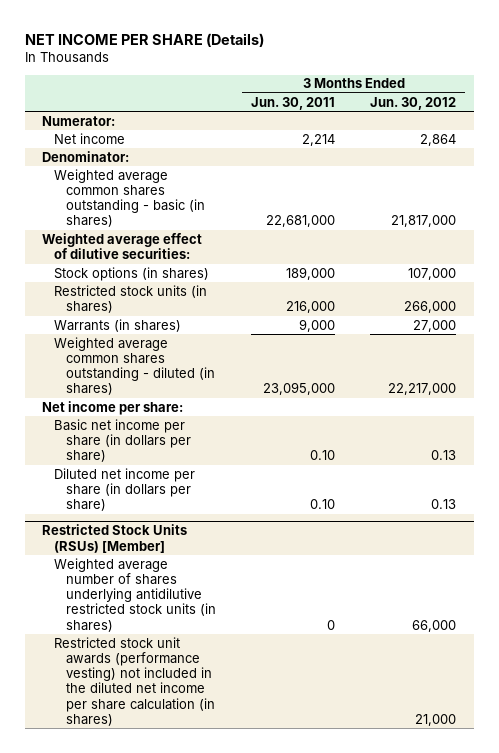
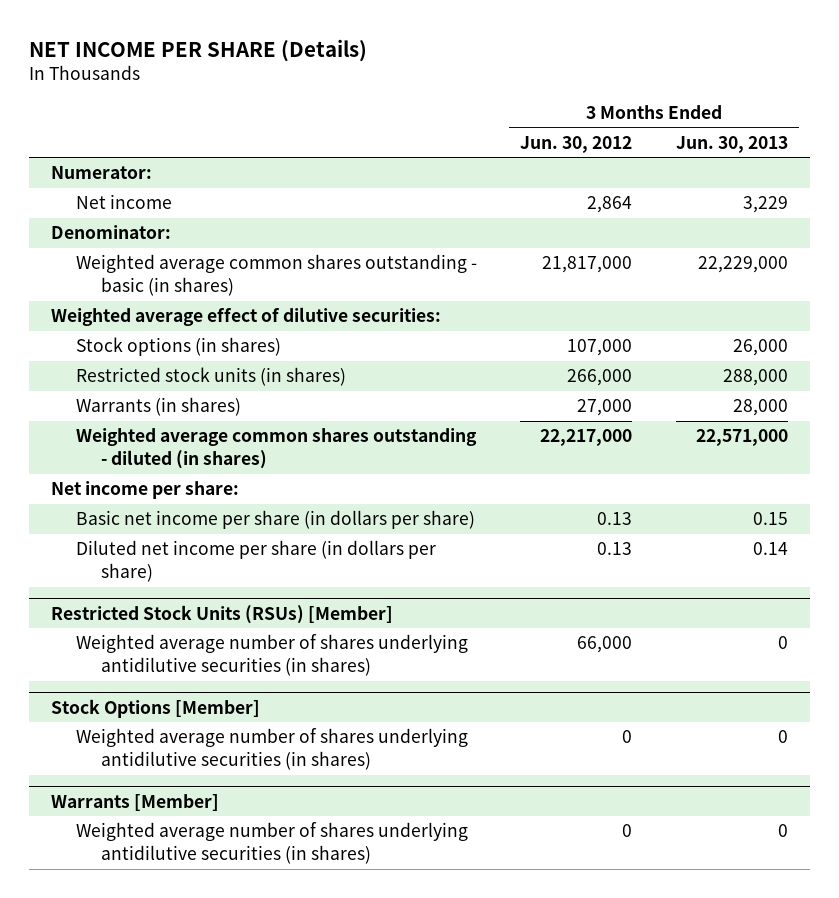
- | 3 Months Ended Jun. 30, 2011 | 3 Months Ended Jun. 30, 2012
+ | 3 Months Ended Jun. 30, 2012 | 3 Months Ended Jun. 30, 2013
@ Restricted Stock Units (RSUs) [Member]
- Weighted average number of shares underlying antidilutive restricted stock units (in shares) | 0 | 66,000
- Restricted stock unit awards (performance vesting) not included in the diluted net income per share calculation (in shares) | | 21,000
+ Weighted average number of shares underlying antidilutive securities (in shares) | 66,000 | 0
+ Stock Options [Member]
+ Weighted average number of shares underlying antidilutive securities (in shares) | 0 | 0
+ Warrants [Member]
+ Weighted average number of shares underlying antidilutive securities (in shares) | 0 | 0

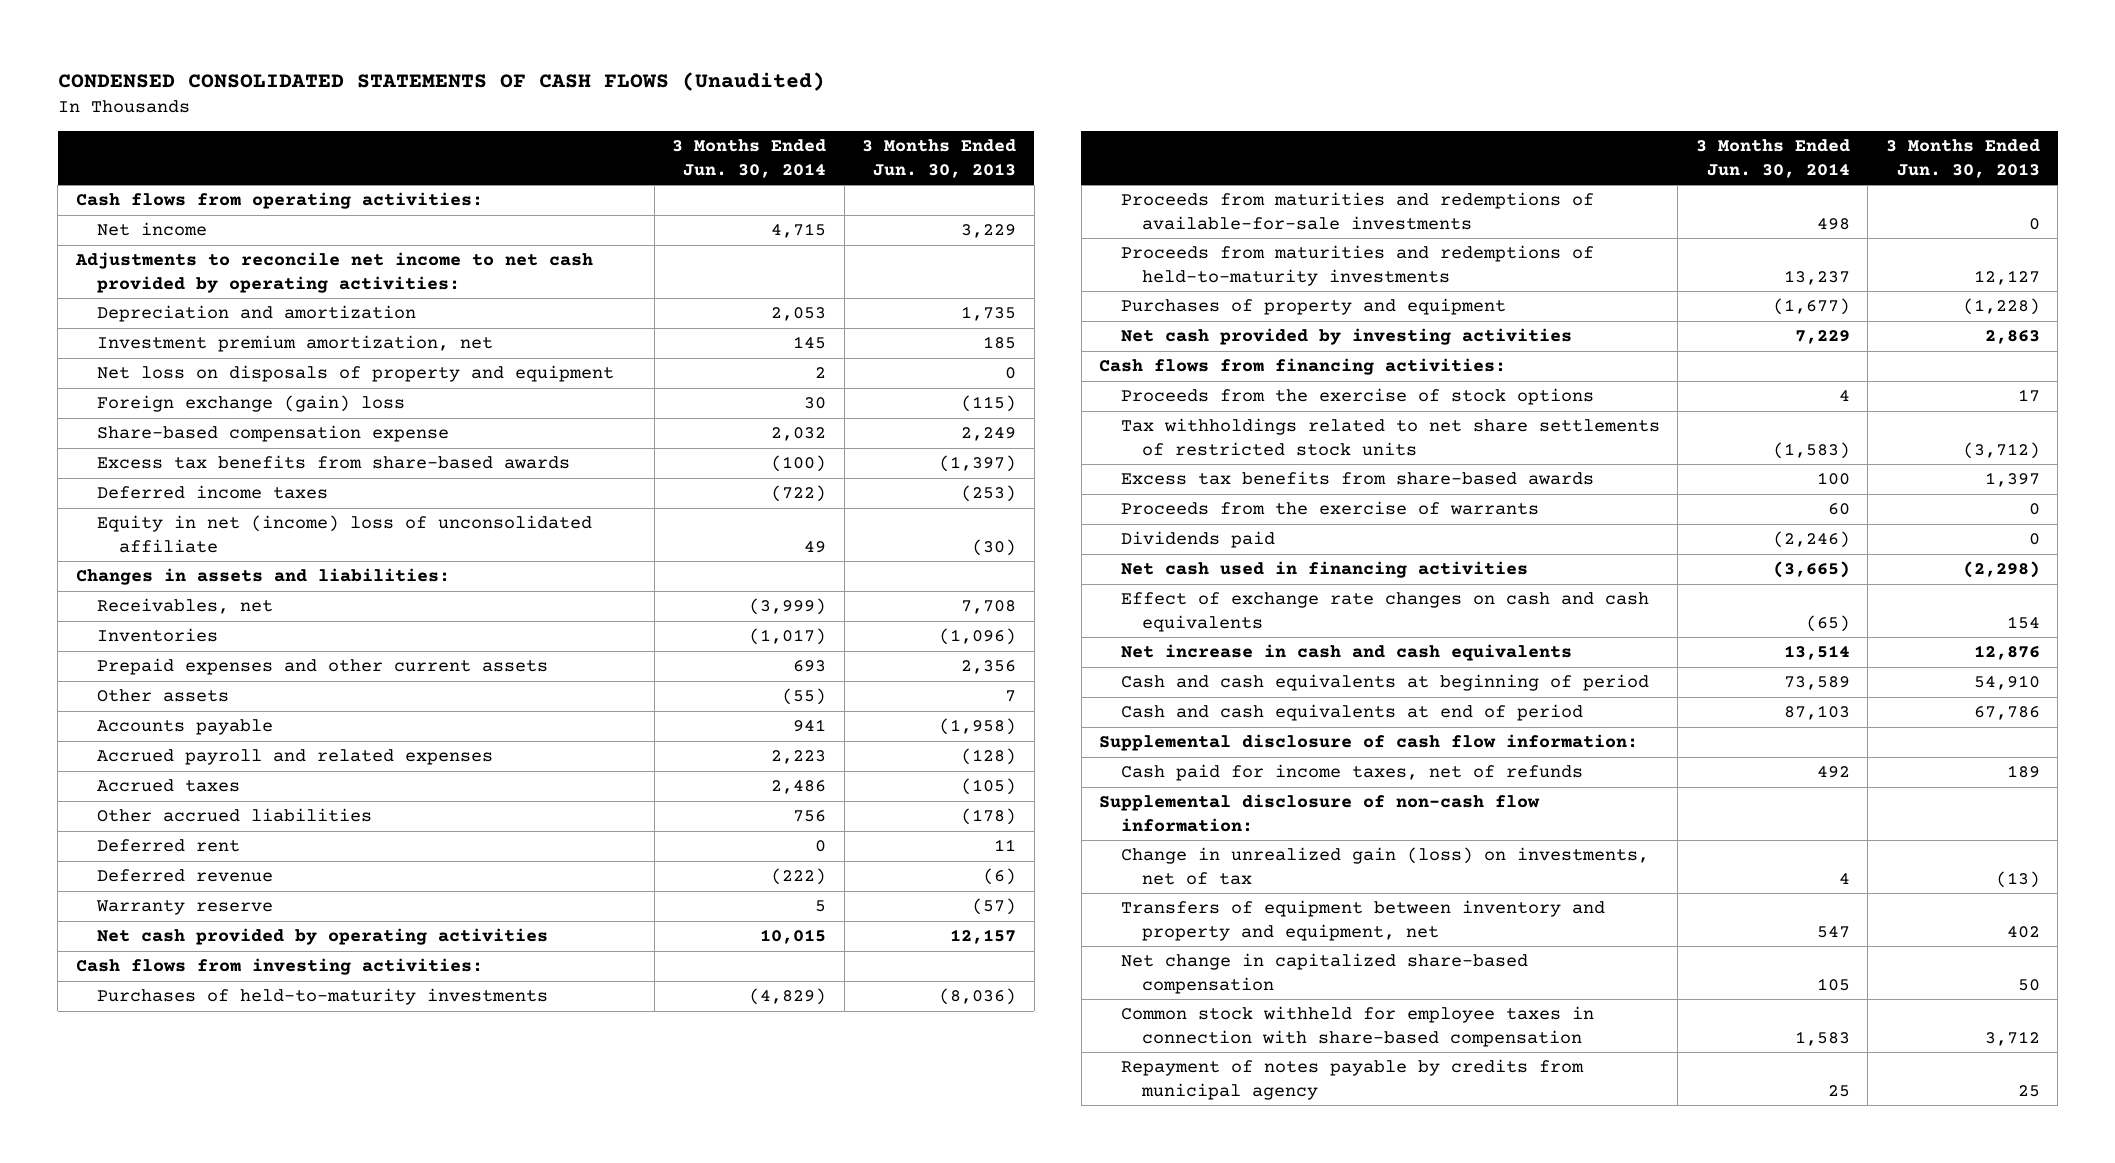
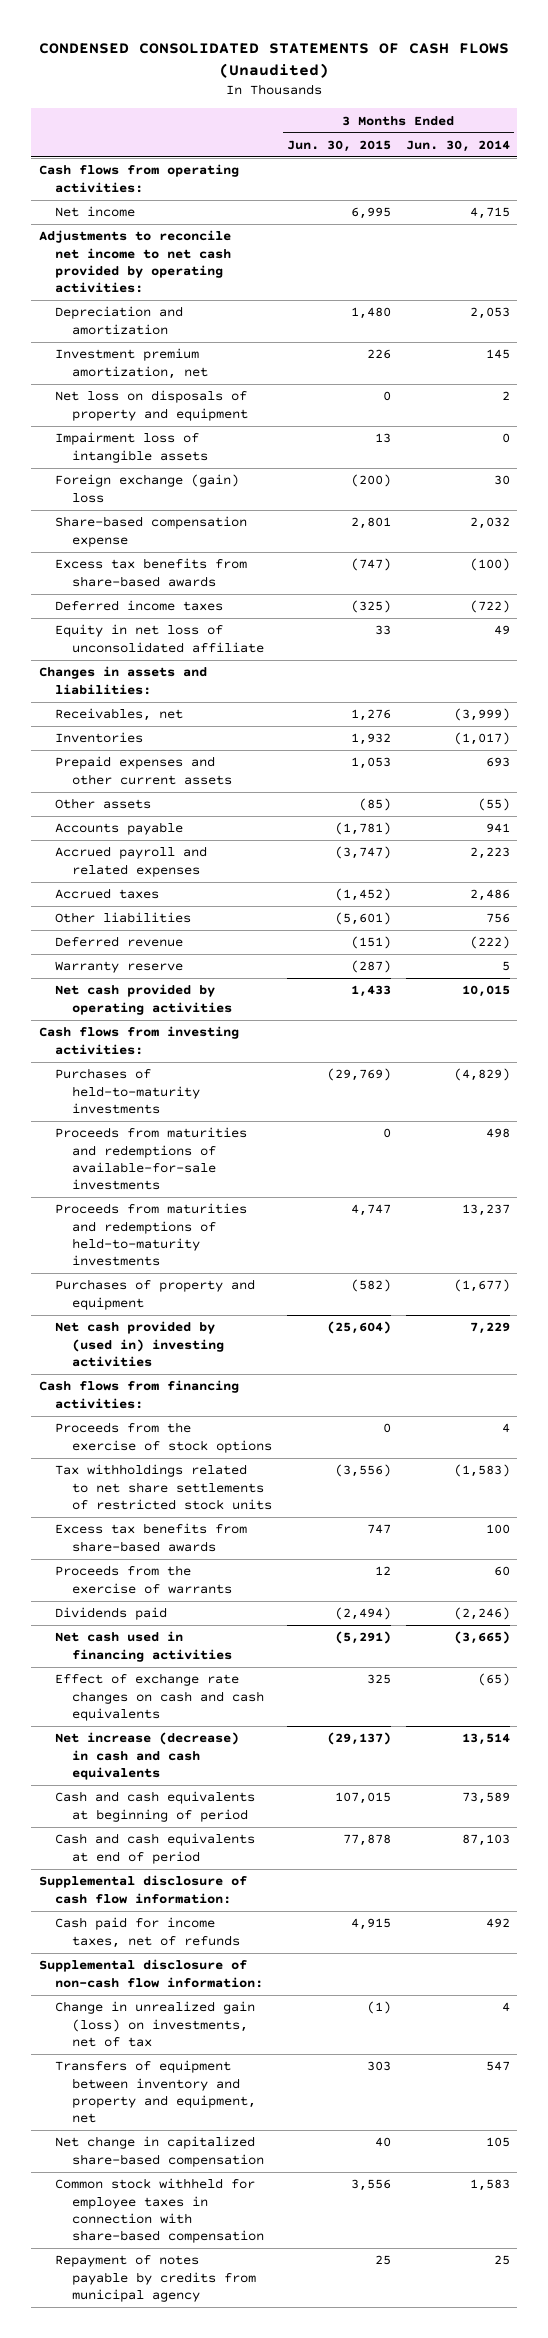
- | 3 Months Ended Jun. 30, 2014 | 3 Months Ended Jun. 30, 2013
+ | 3 Months Ended Jun. 30, 2015 | 3 Months Ended Jun. 30, 2014
+ Impairment loss of intangible assets | 13 | 0
- Equity in net (income) loss of unconsolidated affiliate | 49 | (30)
+ Equity in net loss of unconsolidated affiliate | 33 | 49
- Other accrued liabilities | 756 | (178)
- Deferred rent | 0 | 11
+ Other liabilities | (5,601) | 756
- Net cash provided by investing activities | 7,229 | 2,863
+ Net cash provided by (used in) investing activities | (25,604) | 7,229
- Net increase in cash and cash equivalents | 13,514 | 12,876
+ Net increase (decrease) in cash and cash equivalents | (29,137) | 13,514

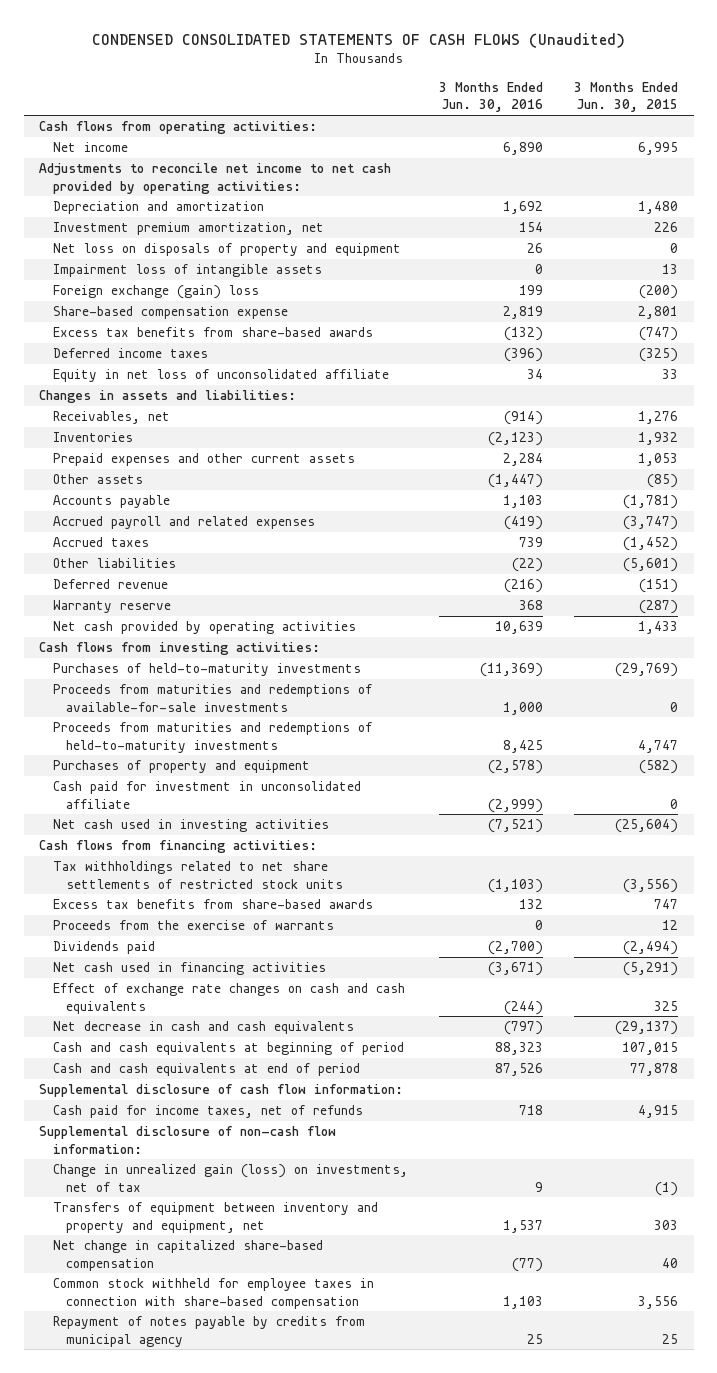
- | 3 Months Ended Jun. 30, 2015 | 3 Months Ended Jun. 30, 2014
+ | 3 Months Ended Jun. 30, 2016 | 3 Months Ended Jun. 30, 2015
- Net cash provided by (used in) investing activities | (25,604) | 7,229
+ Cash paid for investment in unconsolidated affiliate | (2,999) | 0
+ Net cash used in investing activities | (7,521) | (25,604)
- Proceeds from the exercise of stock options | 0 | 4
- Net increase (decrease) in cash and cash equivalents | (29,137) | 13,514
+ Net decrease in cash and cash equivalents | (797) | (29,137)

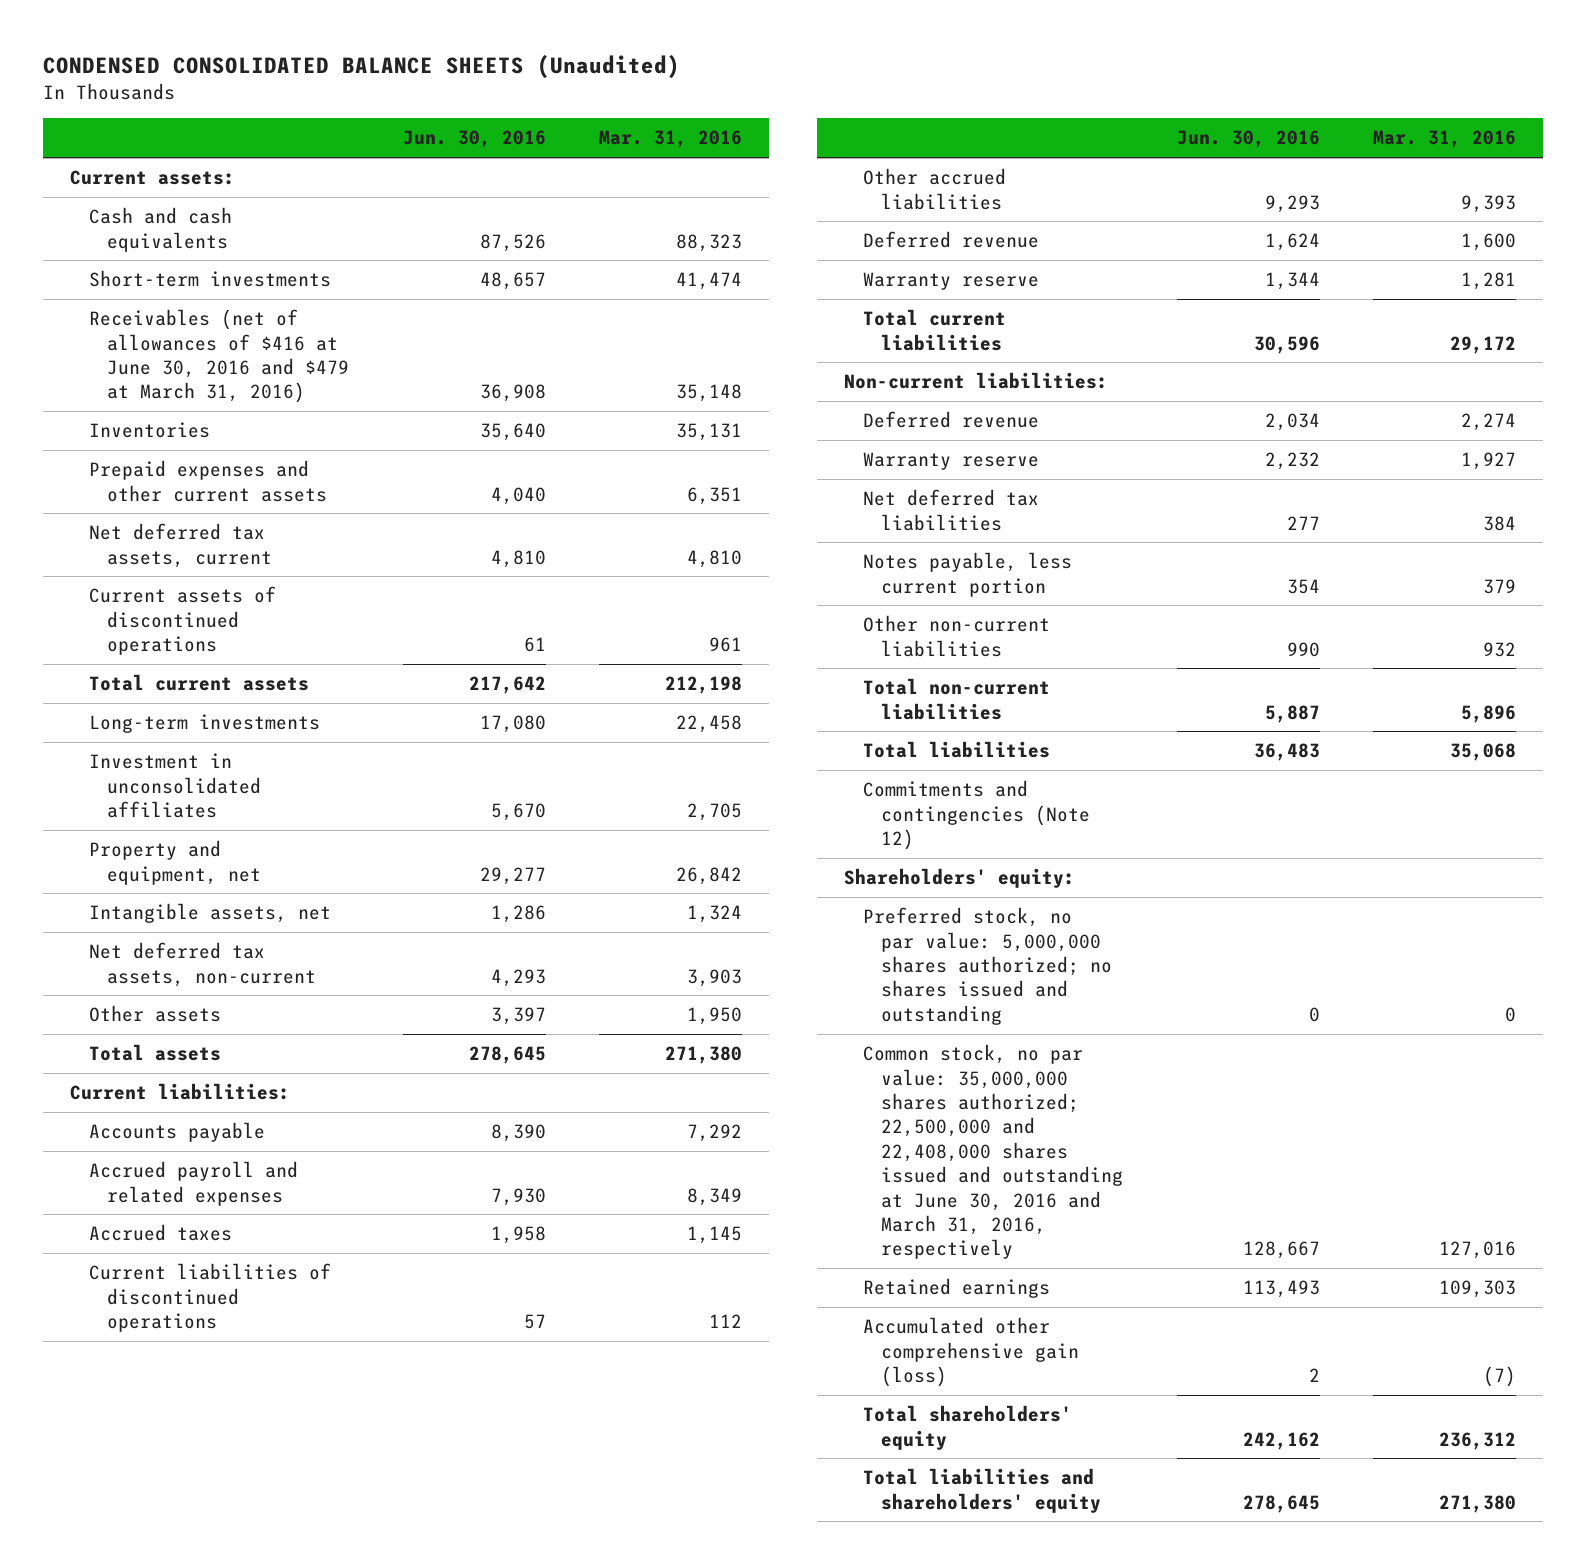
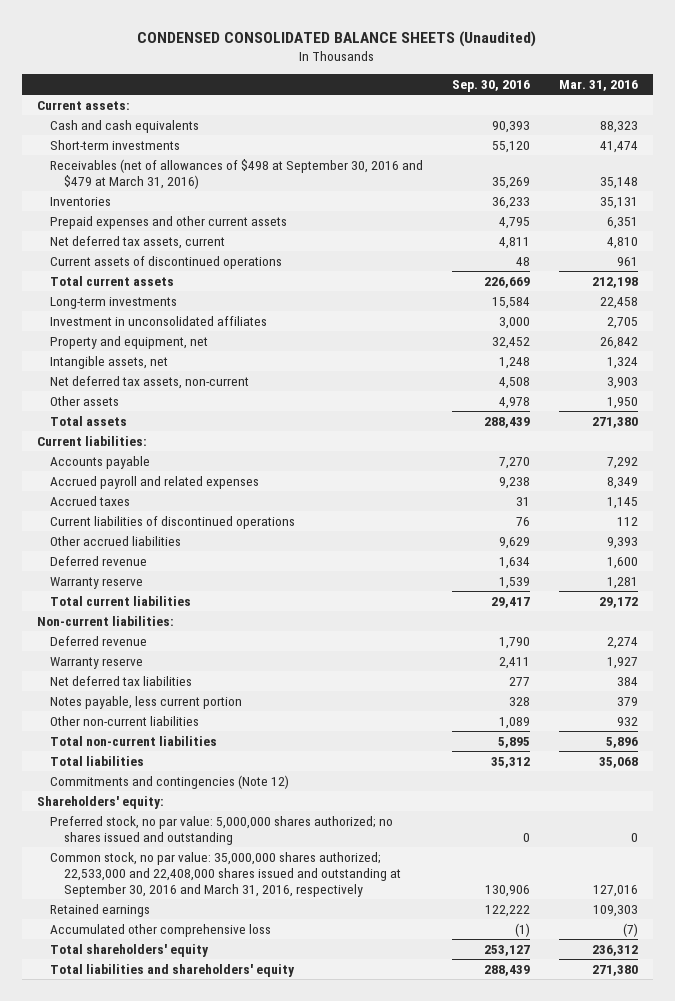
- | Jun. 30, 2016 | Mar. 31, 2016
+ | Sep. 30, 2016 | Mar. 31, 2016
- Receivables (net of allowances of $416 at June 30, 2016 and $479 at March 31, 2016) | 36,908 | 35,148
+ Receivables (net of allowances of $498 at September 30, 2016 and $479 at March 31, 2016) | 35,269 | 35,148
- Common stock, no par value: 35,000,000 shares authorized; 22,500,000 and 22,408,000 shares issued and outstanding at June 30, 2016 and March 31, 2016, respectively | 128,667 | 127,016
+ Common stock, no par value: 35,000,000 shares authorized; 22,533,000 and 22,408,000 shares issued and outstanding at September 30, 2016 and March 31, 2016, respectively | 130,906 | 127,016
- Accumulated other comprehensive gain (loss) | 2 | (7)
+ Accumulated other comprehensive loss | (1) | (7)

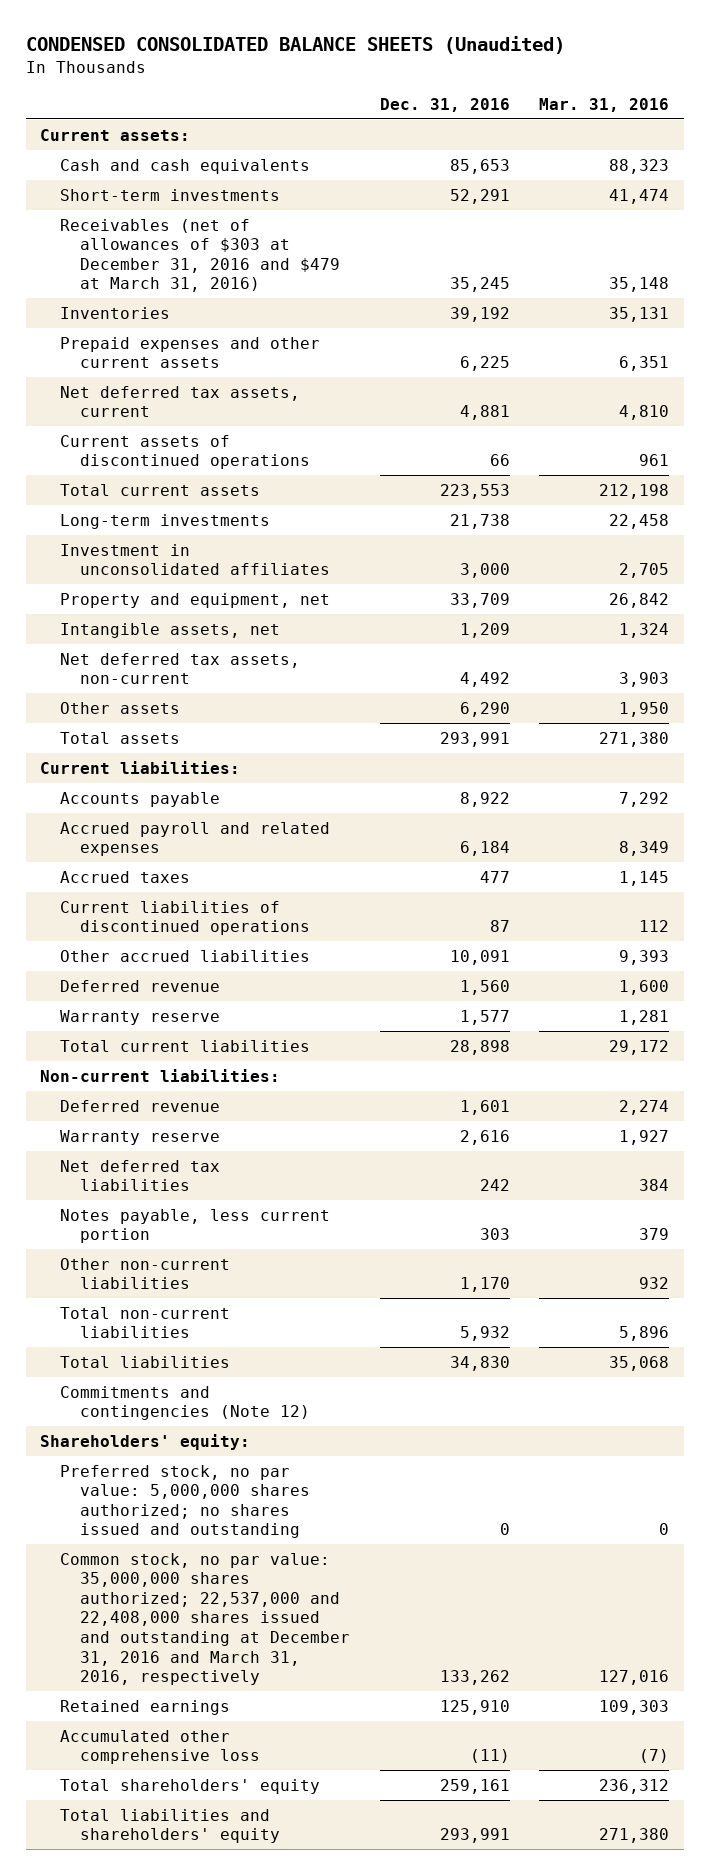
- | Sep. 30, 2016 | Mar. 31, 2016
+ | Dec. 31, 2016 | Mar. 31, 2016
- Receivables (net of allowances of $498 at September 30, 2016 and $479 at March 31, 2016) | 35,269 | 35,148
+ Receivables (net of allowances of $303 at December 31, 2016 and $479 at March 31, 2016) | 35,245 | 35,148
- Common stock, no par value: 35,000,000 shares authorized; 22,533,000 and 22,408,000 shares issued and outstanding at September 30, 2016 and March 31, 2016, respectively | 130,906 | 127,016
+ Common stock, no par value: 35,000,000 shares authorized; 22,537,000 and 22,408,000 shares issued and outstanding at December 31, 2016 and March 31, 2016, respectively | 133,262 | 127,016

